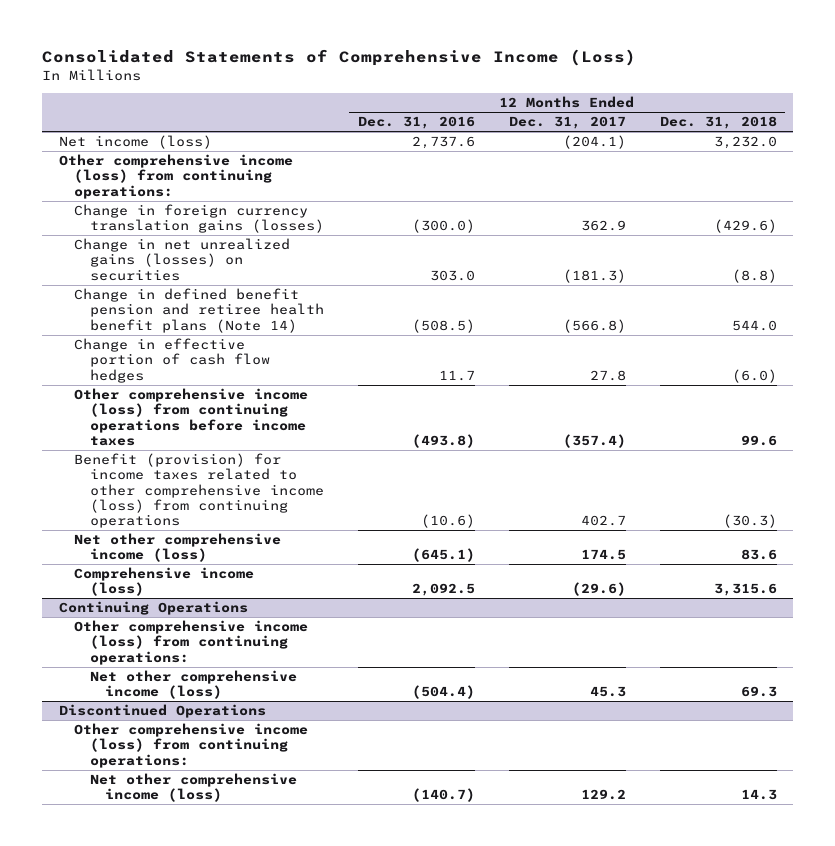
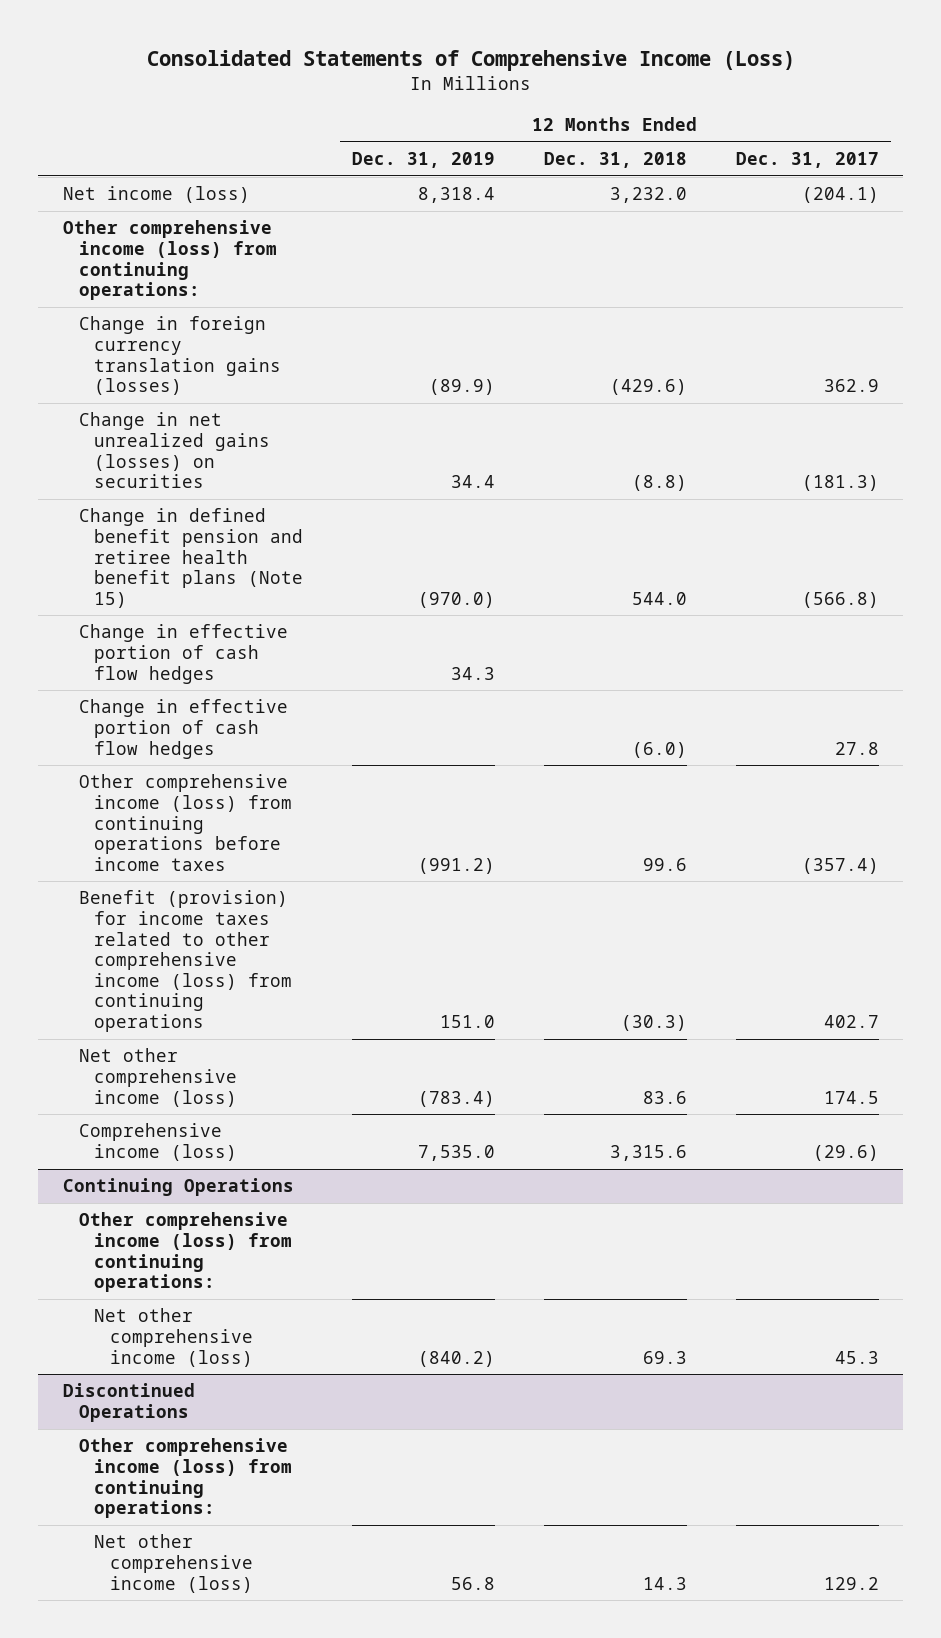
- | 12 Months Ended Dec. 31, 2016 | 12 Months Ended Dec. 31, 2017 | 12 Months Ended Dec. 31, 2018
+ | 12 Months Ended Dec. 31, 2019 | 12 Months Ended Dec. 31, 2018 | 12 Months Ended Dec. 31, 2017
- Change in defined benefit pension and retiree health benefit plans (Note 14) | (508.5) | (566.8) | 544.0
+ Change in defined benefit pension and retiree health benefit plans (Note 15) | (970.0) | 544.0 | (566.8)
+ Change in effective portion of cash flow hedges | 34.3 | |

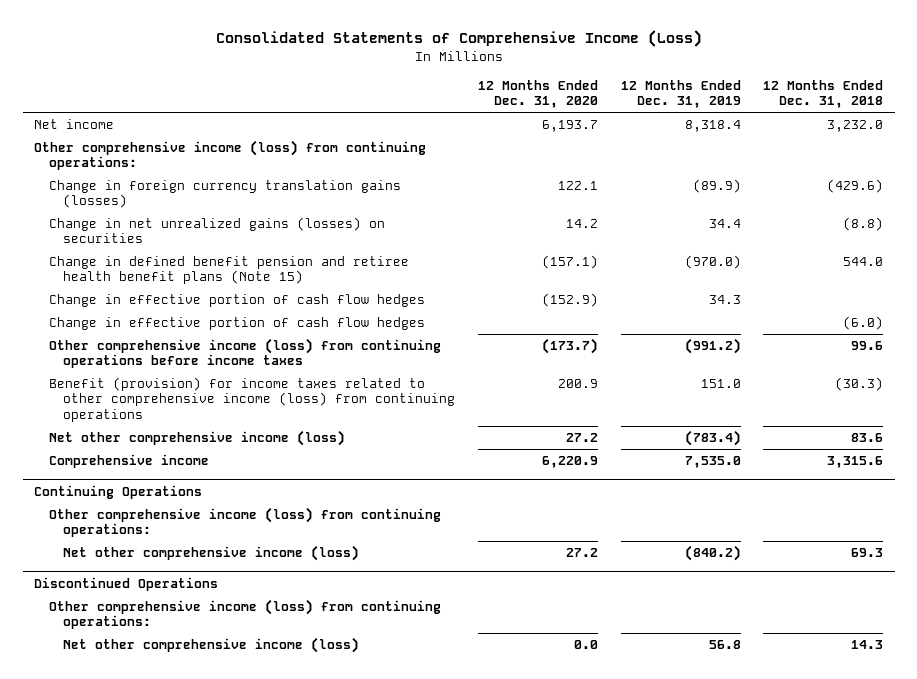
- | 12 Months Ended Dec. 31, 2019 | 12 Months Ended Dec. 31, 2018 | 12 Months Ended Dec. 31, 2017
+ | 12 Months Ended Dec. 31, 2020 | 12 Months Ended Dec. 31, 2019 | 12 Months Ended Dec. 31, 2018
- Net income (loss) | 8,318.4 | 3,232.0 | (204.1)
+ Net income | 6,193.7 | 8,318.4 | 3,232.0
- Comprehensive income (loss) | 7,535.0 | 3,315.6 | (29.6)
+ Comprehensive income | 6,220.9 | 7,535.0 | 3,315.6

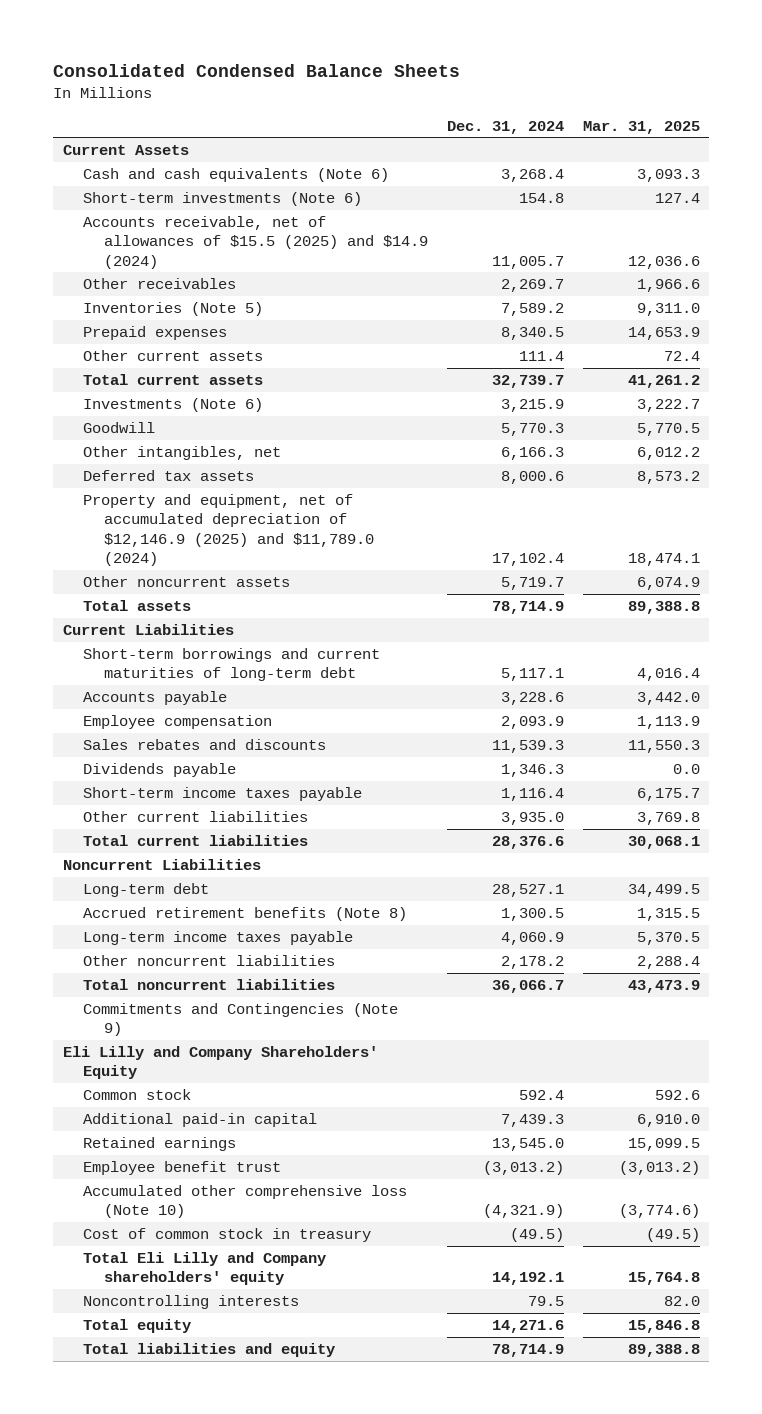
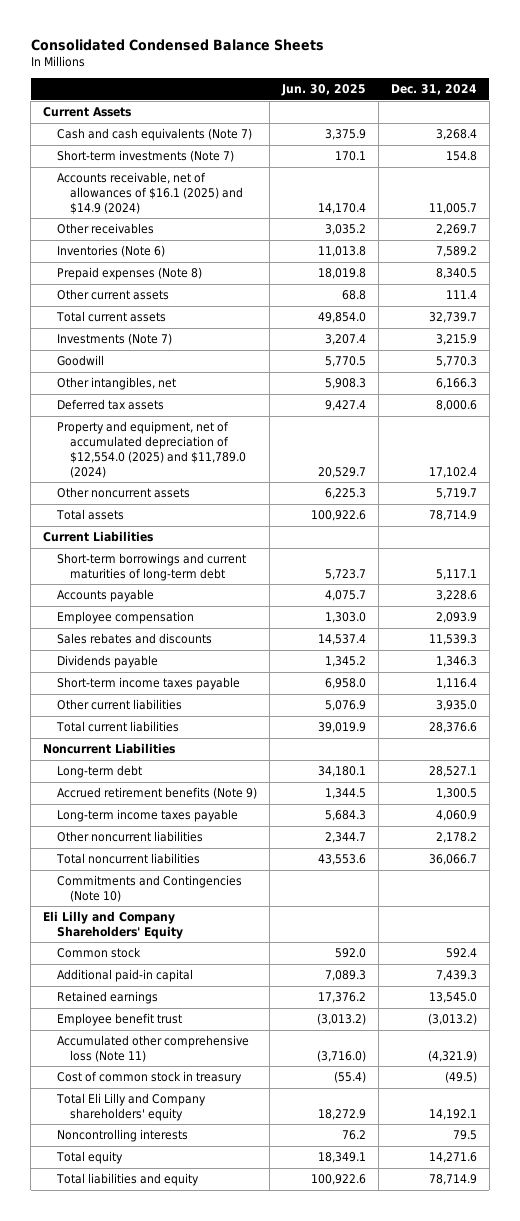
- | Dec. 31, 2024 | Mar. 31, 2025
+ | Jun. 30, 2025 | Dec. 31, 2024
- Cash and cash equivalents (Note 6) | 3,268.4 | 3,093.3
- Short-term investments (Note 6) | 154.8 | 127.4
- Accounts receivable, net of allowances of $15.5 (2025) and $14.9 (2024) | 11,005.7 | 12,036.6
+ Cash and cash equivalents (Note 7) | 3,375.9 | 3,268.4
+ Short-term investments (Note 7) | 170.1 | 154.8
+ Accounts receivable, net of allowances of $16.1 (2025) and $14.9 (2024) | 14,170.4 | 11,005.7
- Inventories (Note 5) | 7,589.2 | 9,311.0
- Prepaid expenses | 8,340.5 | 14,653.9
+ Inventories (Note 6) | 11,013.8 | 7,589.2
+ Prepaid expenses (Note 8) | 18,019.8 | 8,340.5
- Investments (Note 6) | 3,215.9 | 3,222.7
+ Investments (Note 7) | 3,207.4 | 3,215.9
- Property and equipment, net of accumulated depreciation of $12,146.9 (2025) and $11,789.0 (2024) | 17,102.4 | 18,474.1
+ Property and equipment, net of accumulated depreciation of $12,554.0 (2025) and $11,789.0 (2024) | 20,529.7 | 17,102.4
- Accrued retirement benefits (Note 8) | 1,300.5 | 1,315.5
+ Accrued retirement benefits (Note 9) | 1,344.5 | 1,300.5
- Commitments and Contingencies (Note 9)
+ Commitments and Contingencies (Note 10)
- Accumulated other comprehensive loss (Note 10) | (4,321.9) | (3,774.6)
+ Accumulated other comprehensive loss (Note 11) | (3,716.0) | (4,321.9)

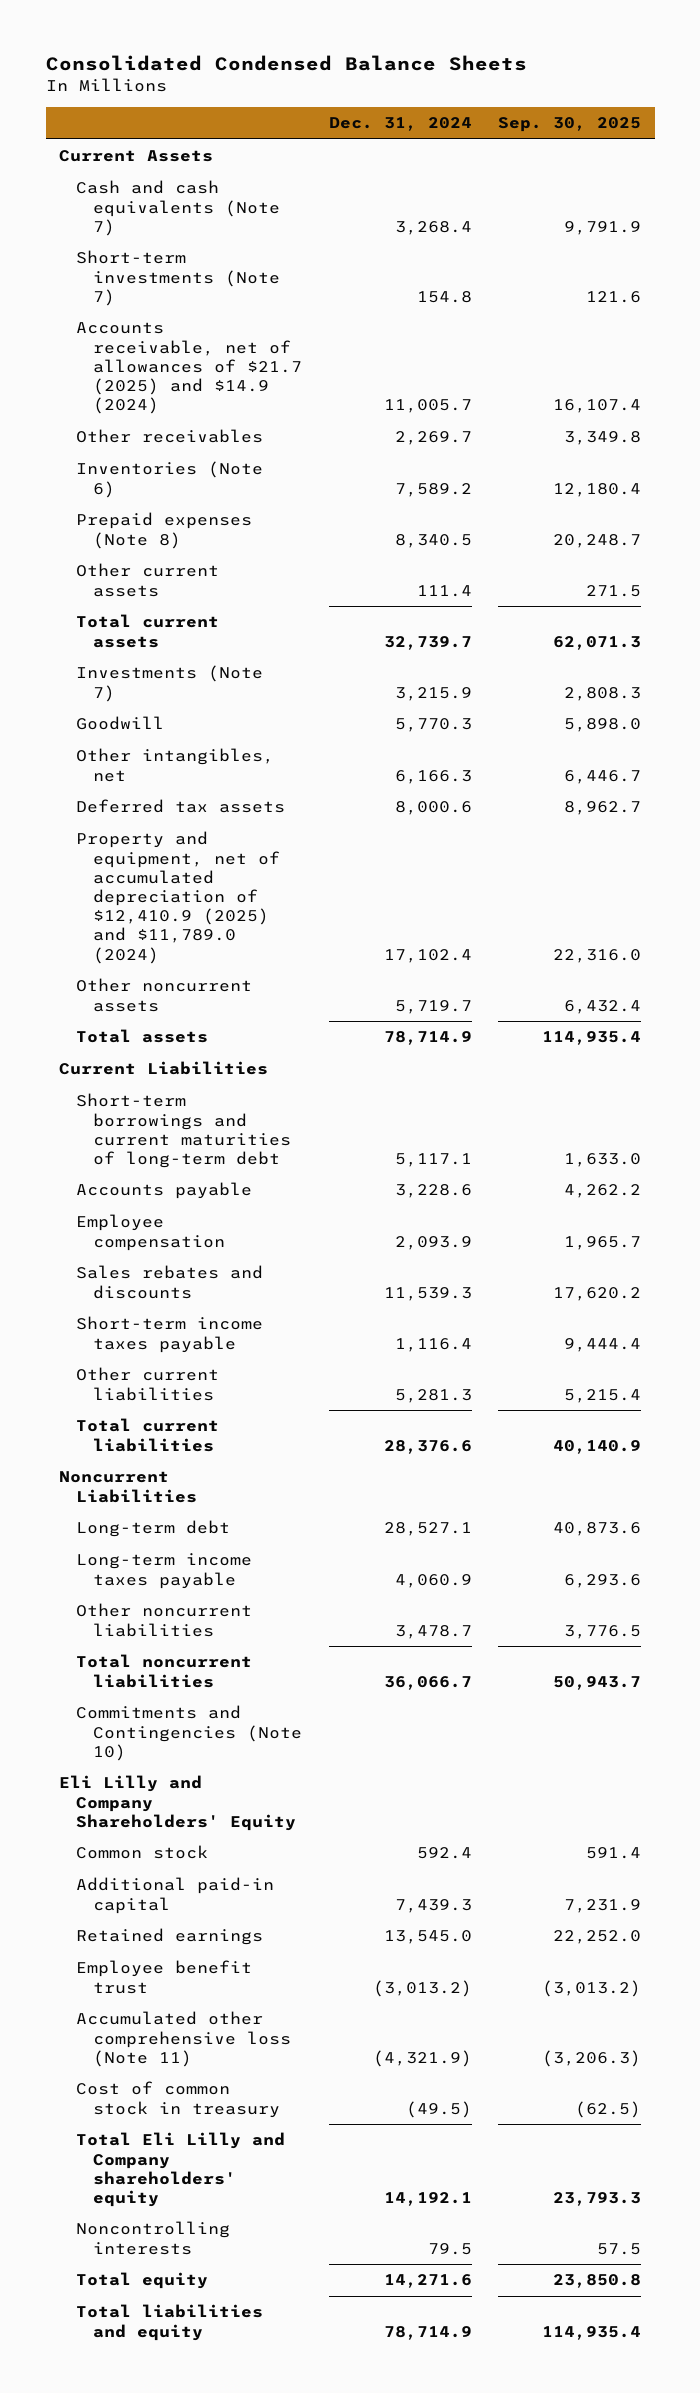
- | Jun. 30, 2025 | Dec. 31, 2024
+ | Dec. 31, 2024 | Sep. 30, 2025
- Accounts receivable, net of allowances of $16.1 (2025) and $14.9 (2024) | 14,170.4 | 11,005.7
+ Accounts receivable, net of allowances of $21.7 (2025) and $14.9 (2024) | 11,005.7 | 16,107.4
- Property and equipment, net of accumulated depreciation of $12,554.0 (2025) and $11,789.0 (2024) | 20,529.7 | 17,102.4
+ Property and equipment, net of accumulated depreciation of $12,410.9 (2025) and $11,789.0 (2024) | 17,102.4 | 22,316.0
- Dividends payable | 1,345.2 | 1,346.3
- Other current liabilities | 5,076.9 | 3,935.0
+ Other current liabilities | 5,281.3 | 5,215.4
- Accrued retirement benefits (Note 9) | 1,344.5 | 1,300.5
- Other noncurrent liabilities | 2,344.7 | 2,178.2
+ Other noncurrent liabilities | 3,478.7 | 3,776.5

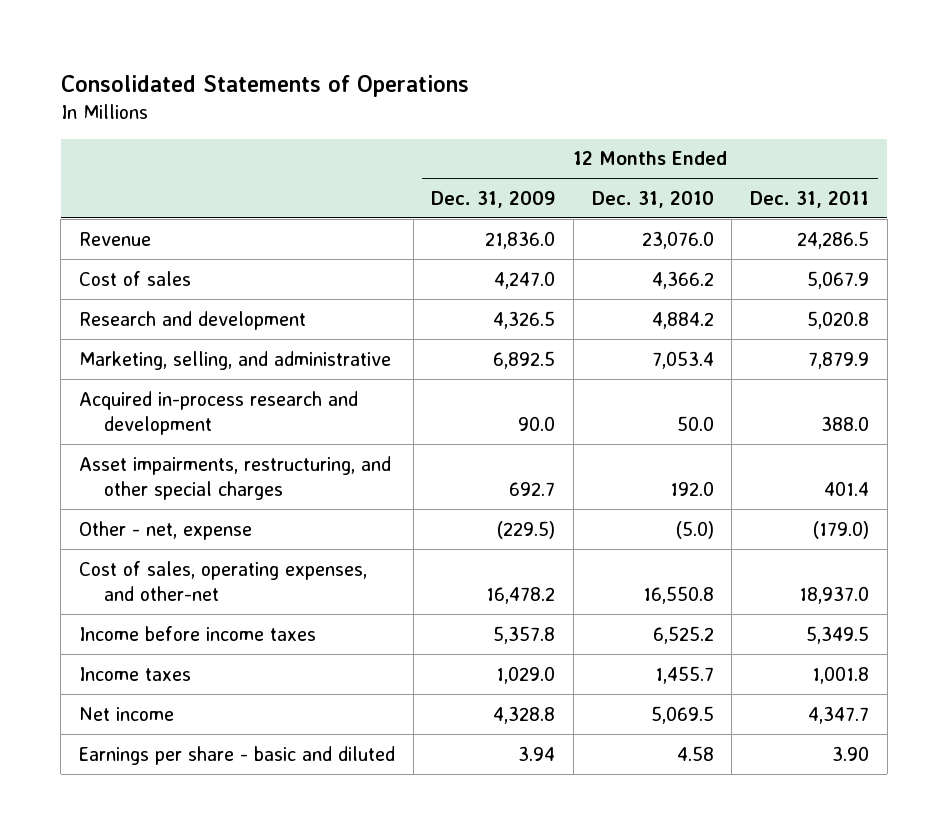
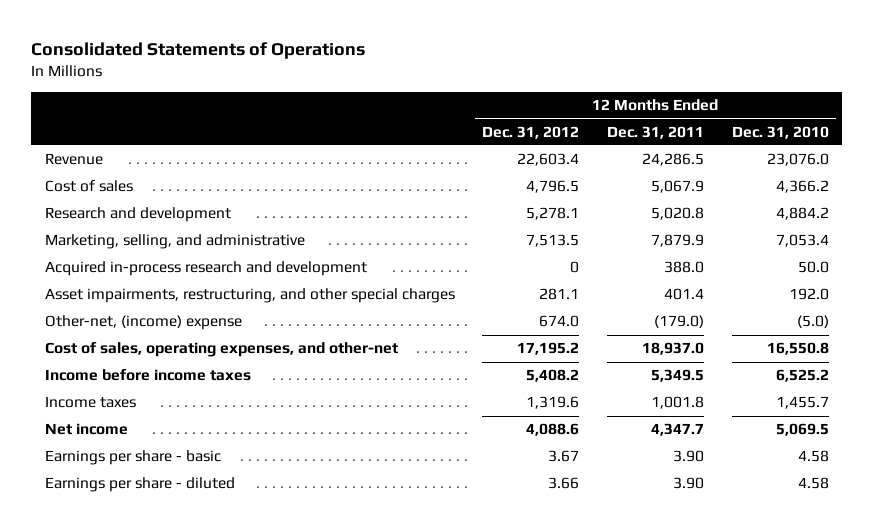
- | 12 Months Ended Dec. 31, 2009 | 12 Months Ended Dec. 31, 2010 | 12 Months Ended Dec. 31, 2011
+ | 12 Months Ended Dec. 31, 2012 | 12 Months Ended Dec. 31, 2011 | 12 Months Ended Dec. 31, 2010
- Other - net, expense | (229.5) | (5.0) | (179.0)
+ Other-net, (income) expense | 674.0 | (179.0) | (5.0)
- Earnings per share - basic and diluted | 3.94 | 4.58 | 3.90
+ Earnings per share - basic | 3.67 | 3.90 | 4.58
+ Earnings per share - diluted | 3.66 | 3.90 | 4.58

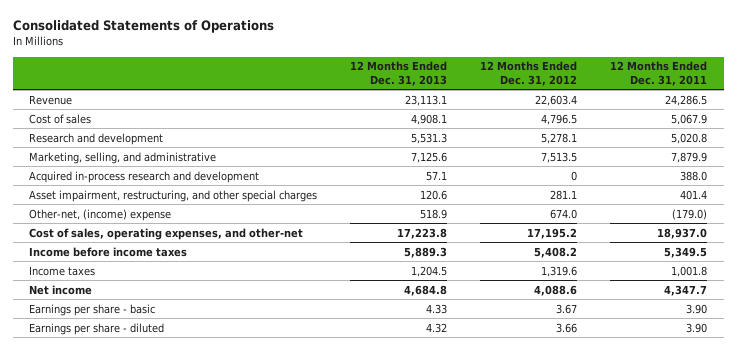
- | 12 Months Ended Dec. 31, 2012 | 12 Months Ended Dec. 31, 2011 | 12 Months Ended Dec. 31, 2010
+ | 12 Months Ended Dec. 31, 2013 | 12 Months Ended Dec. 31, 2012 | 12 Months Ended Dec. 31, 2011
- Asset impairments, restructuring, and other special charges | 281.1 | 401.4 | 192.0
+ Asset impairment, restructuring, and other special charges | 120.6 | 281.1 | 401.4

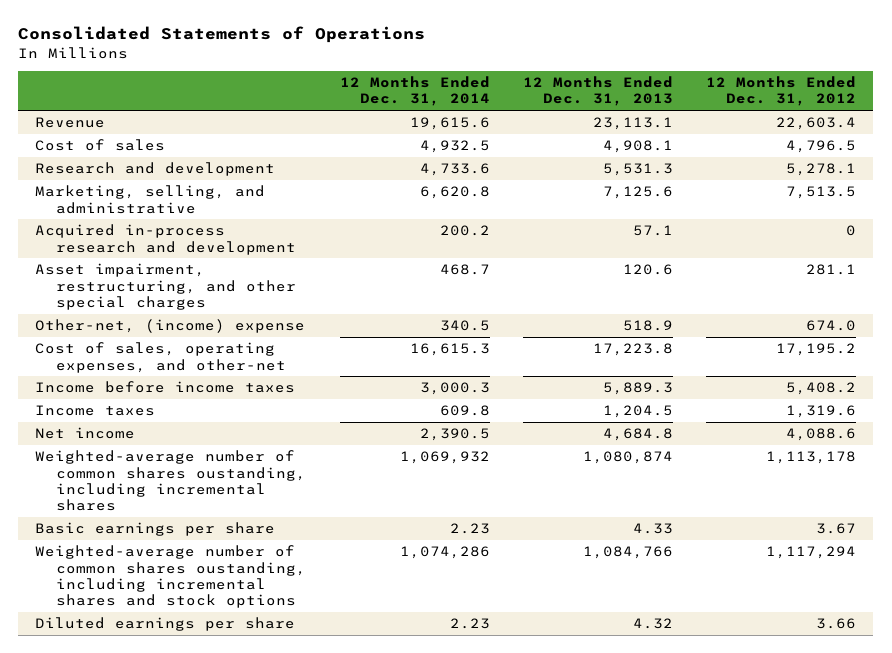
- | 12 Months Ended Dec. 31, 2013 | 12 Months Ended Dec. 31, 2012 | 12 Months Ended Dec. 31, 2011
+ | 12 Months Ended Dec. 31, 2014 | 12 Months Ended Dec. 31, 2013 | 12 Months Ended Dec. 31, 2012
- Earnings per share - basic | 4.33 | 3.67 | 3.90
- Earnings per share - diluted | 4.32 | 3.66 | 3.90
+ Weighted-average number of common shares oustanding, including incremental shares | 1,069,932 | 1,080,874 | 1,113,178
+ Basic earnings per share | 2.23 | 4.33 | 3.67
+ Weighted-average number of common shares oustanding, including incremental shares and stock options | 1,074,286 | 1,084,766 | 1,117,294
+ Diluted earnings per share | 2.23 | 4.32 | 3.66

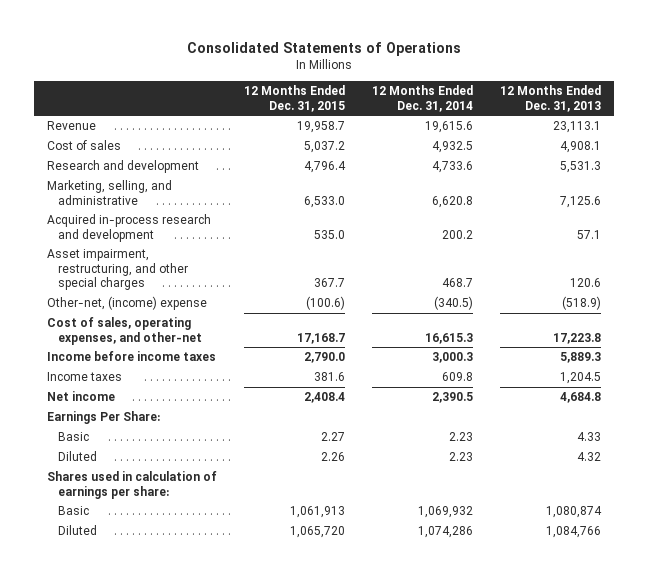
- | 12 Months Ended Dec. 31, 2014 | 12 Months Ended Dec. 31, 2013 | 12 Months Ended Dec. 31, 2012
+ | 12 Months Ended Dec. 31, 2015 | 12 Months Ended Dec. 31, 2014 | 12 Months Ended Dec. 31, 2013
- Other-net, (income) expense | 340.5 | 518.9 | 674.0
+ Other-net, (income) expense | (100.6) | (340.5) | (518.9)
- Weighted-average number of common shares oustanding, including incremental shares | 1,069,932 | 1,080,874 | 1,113,178
- Basic earnings per share | 2.23 | 4.33 | 3.67
- Weighted-average number of common shares oustanding, including incremental shares and stock options | 1,074,286 | 1,084,766 | 1,117,294
- Diluted earnings per share | 2.23 | 4.32 | 3.66
+ Earnings Per Share:
+ Basic | 2.27 | 2.23 | 4.33
+ Diluted | 2.26 | 2.23 | 4.32
+ Shares used in calculation of earnings per share:
+ Basic | 1,061,913 | 1,069,932 | 1,080,874
+ Diluted | 1,065,720 | 1,074,286 | 1,084,766

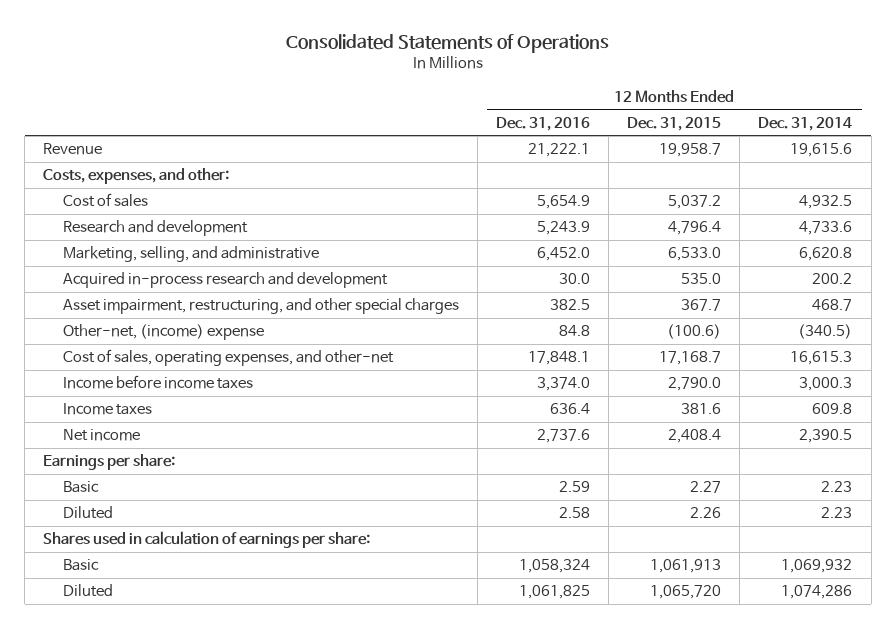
- | 12 Months Ended Dec. 31, 2015 | 12 Months Ended Dec. 31, 2014 | 12 Months Ended Dec. 31, 2013
+ | 12 Months Ended Dec. 31, 2016 | 12 Months Ended Dec. 31, 2015 | 12 Months Ended Dec. 31, 2014
+ Costs, expenses, and other:
- Earnings Per Share:
+ Earnings per share:

